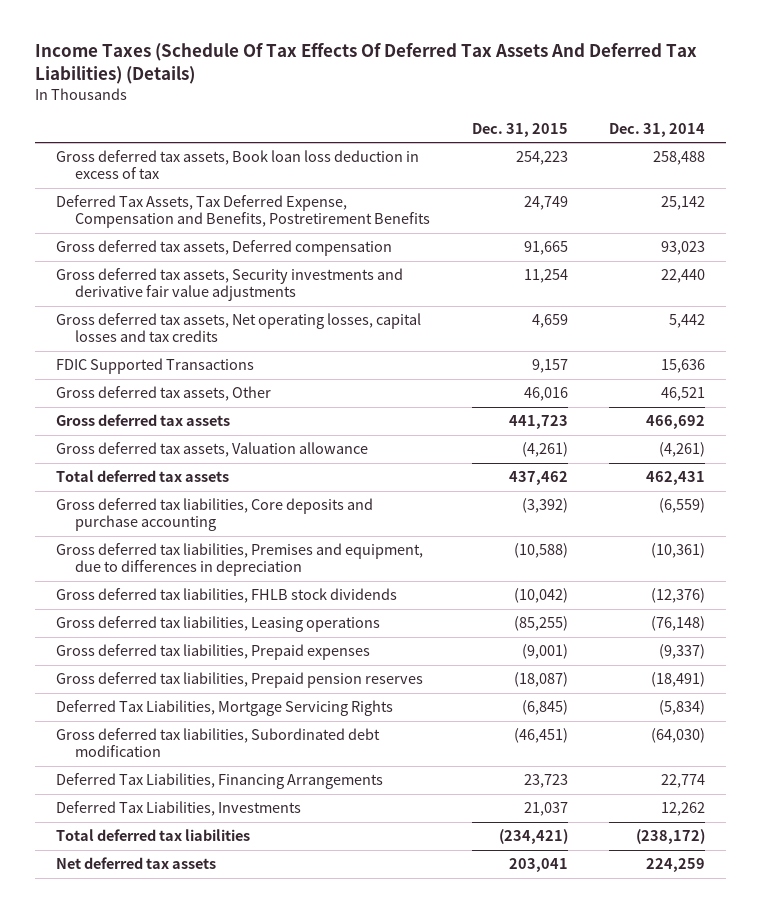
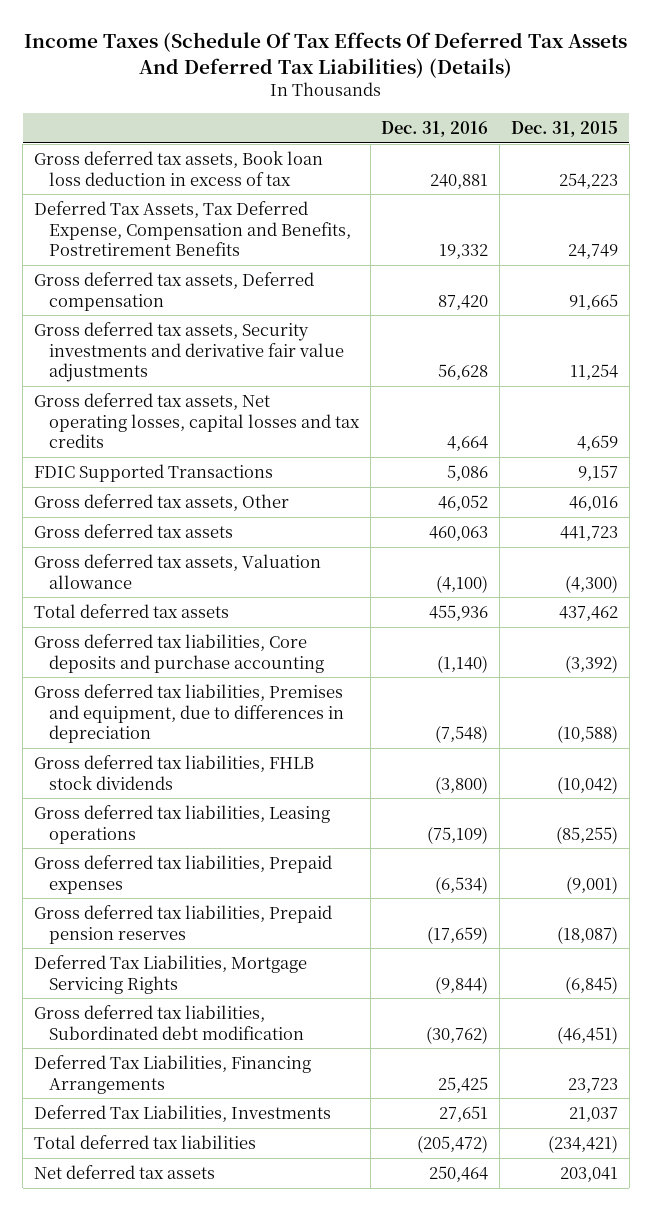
- | Dec. 31, 2015 | Dec. 31, 2014
+ | Dec. 31, 2016 | Dec. 31, 2015
- Gross deferred tax assets, Valuation allowance | (4,261) | (4,261)
+ Gross deferred tax assets, Valuation allowance | (4,100) | (4,300)

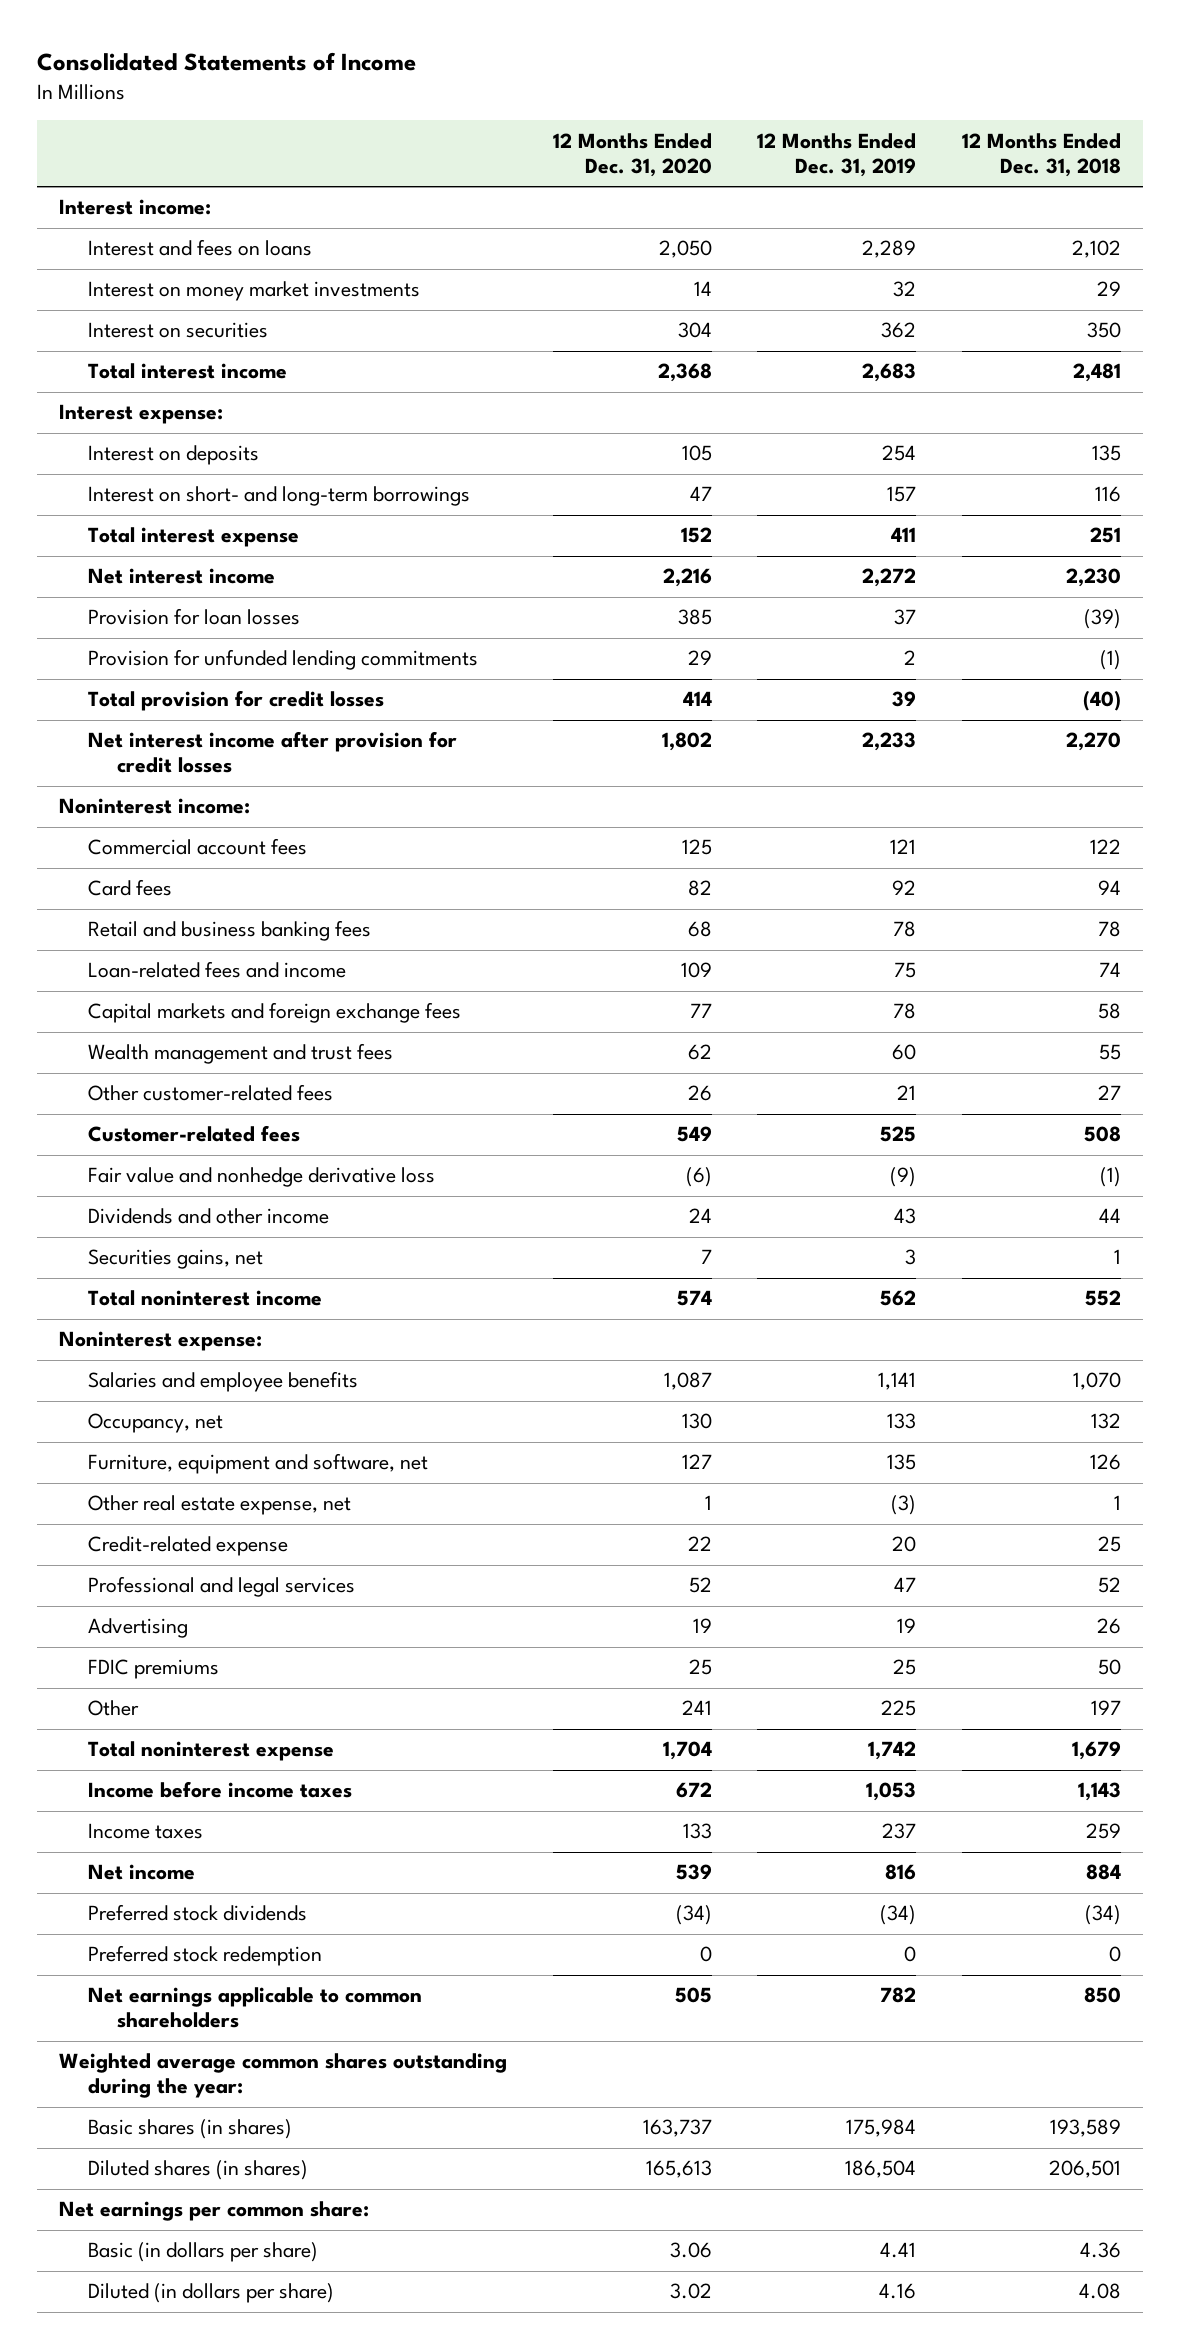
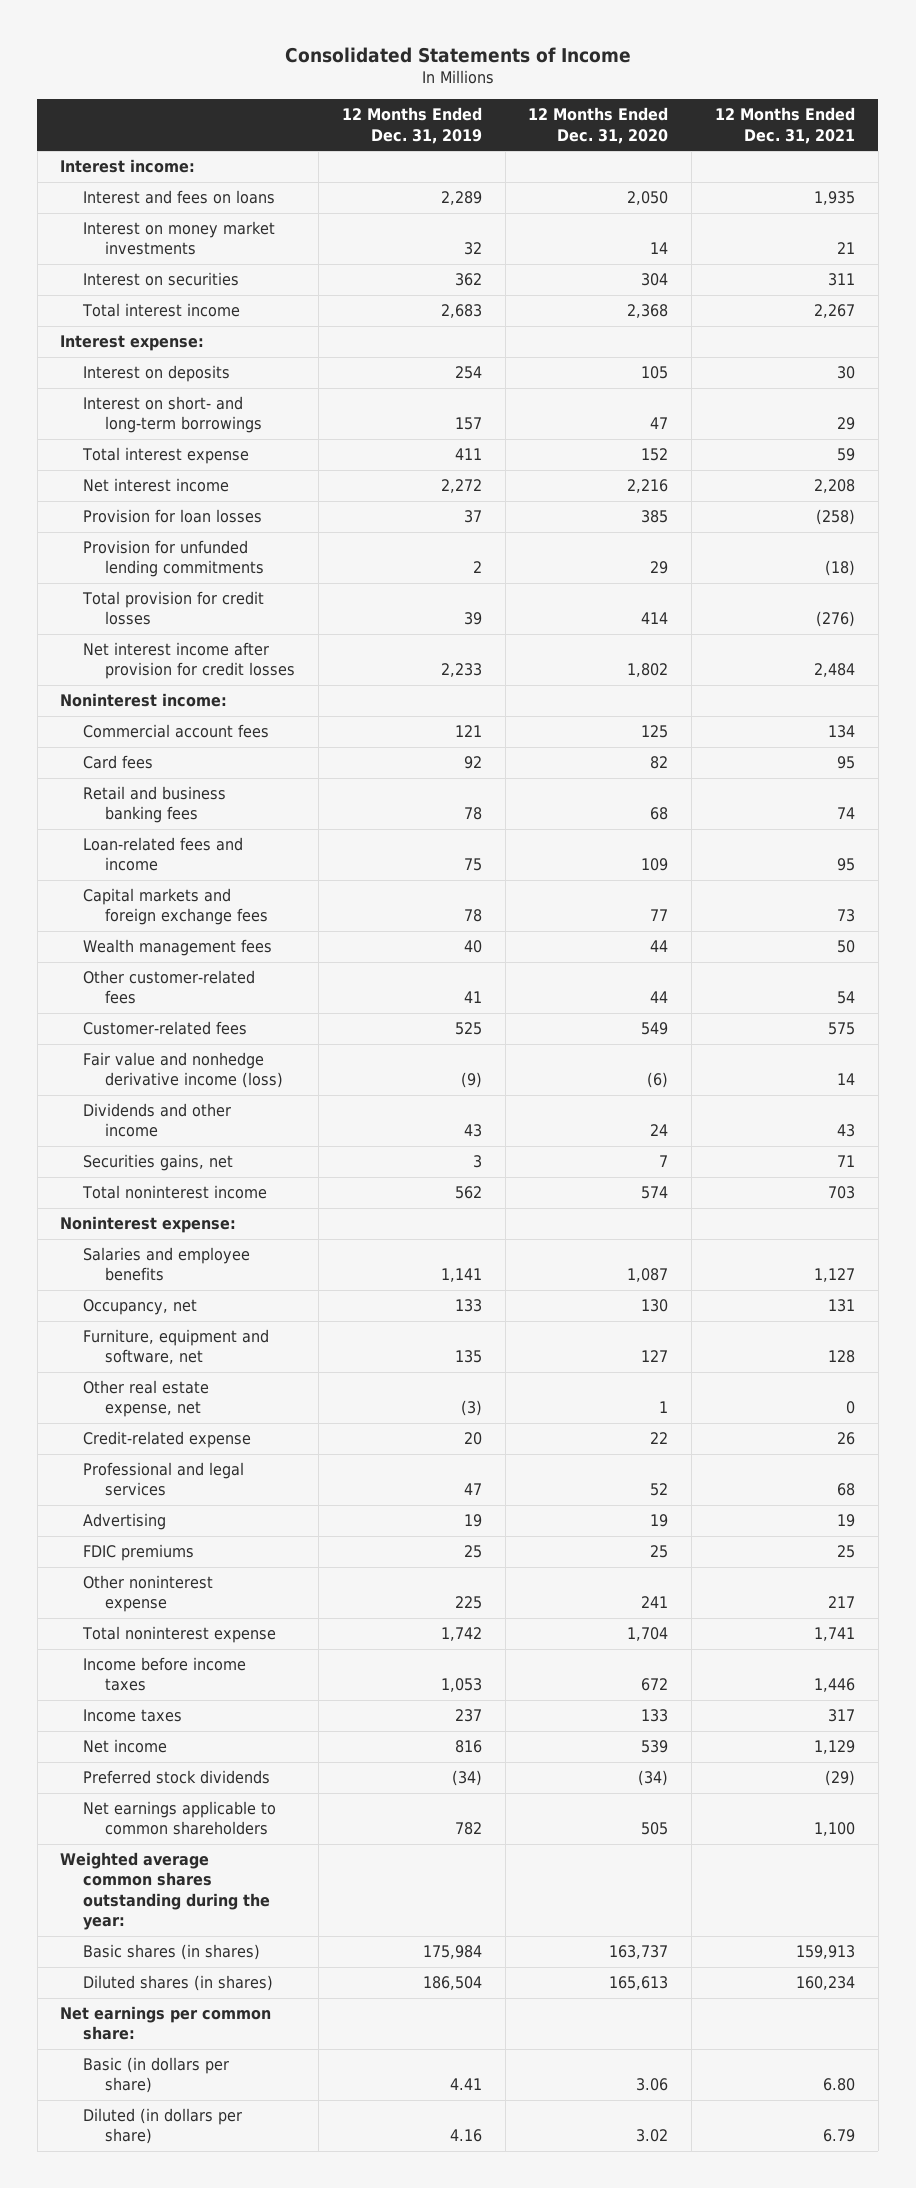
- | 12 Months Ended Dec. 31, 2020 | 12 Months Ended Dec. 31, 2019 | 12 Months Ended Dec. 31, 2018
+ | 12 Months Ended Dec. 31, 2019 | 12 Months Ended Dec. 31, 2020 | 12 Months Ended Dec. 31, 2021
- Wealth management and trust fees | 62 | 60 | 55
- Other customer-related fees | 26 | 21 | 27
+ Wealth management fees | 40 | 44 | 50
+ Other customer-related fees | 41 | 44 | 54
- Fair value and nonhedge derivative loss | (6) | (9) | (1)
+ Fair value and nonhedge derivative income (loss) | (9) | (6) | 14
- Other | 241 | 225 | 197
+ Other noninterest expense | 225 | 241 | 217
- Preferred stock redemption | 0 | 0 | 0

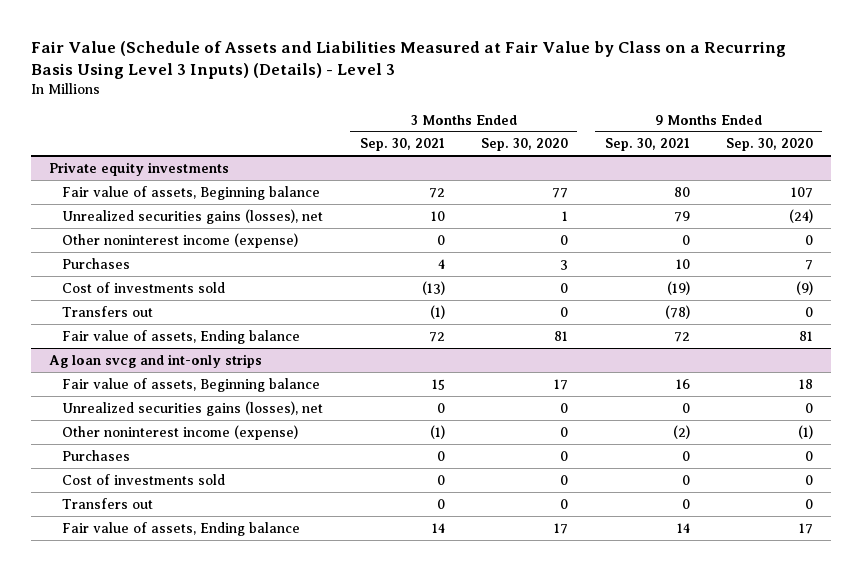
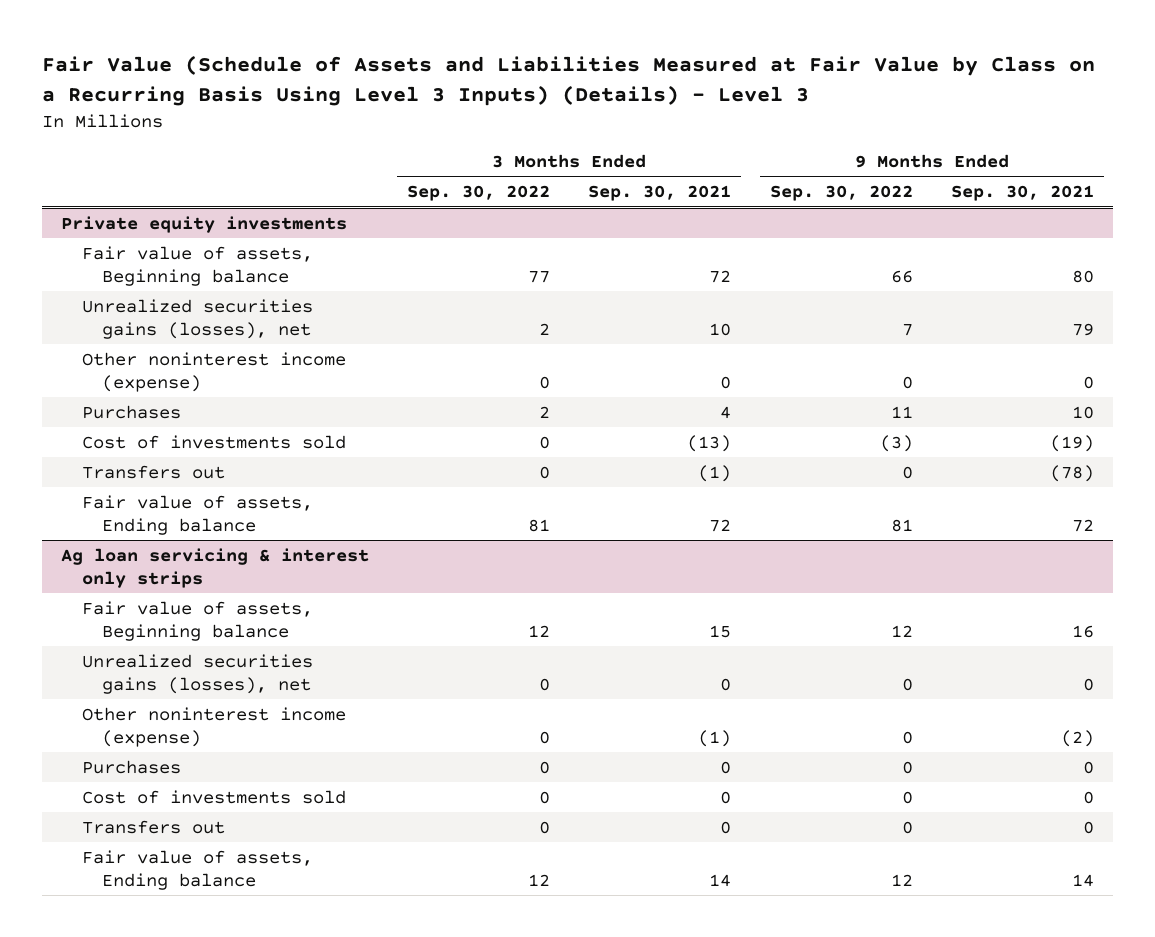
- | 3 Months Ended Sep. 30, 2021 | 3 Months Ended Sep. 30, 2020 | 9 Months Ended Sep. 30, 2021 | 9 Months Ended Sep. 30, 2020
+ | 3 Months Ended Sep. 30, 2022 | 3 Months Ended Sep. 30, 2021 | 9 Months Ended Sep. 30, 2022 | 9 Months Ended Sep. 30, 2021
- Ag loan svcg and int-only strips
+ Ag loan servicing & interest only strips

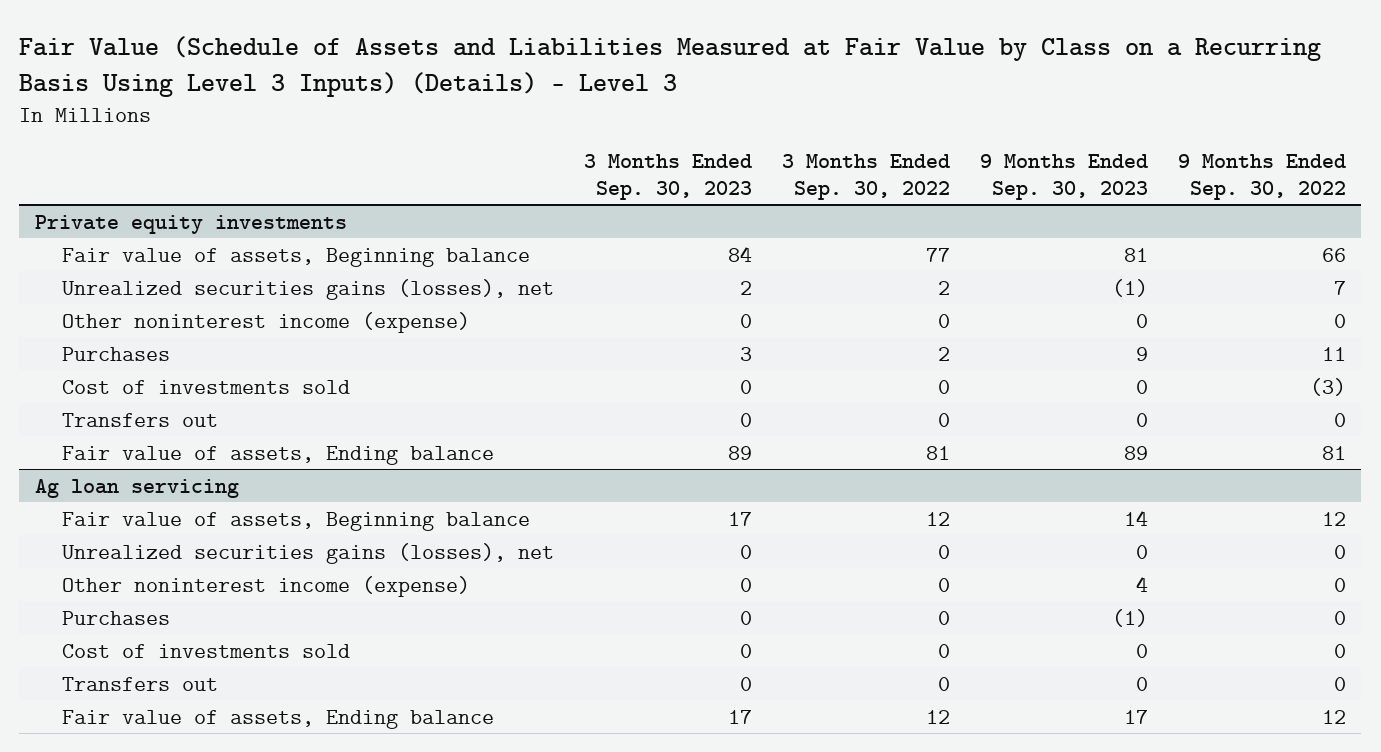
- | 3 Months Ended Sep. 30, 2022 | 3 Months Ended Sep. 30, 2021 | 9 Months Ended Sep. 30, 2022 | 9 Months Ended Sep. 30, 2021
+ | 3 Months Ended Sep. 30, 2023 | 3 Months Ended Sep. 30, 2022 | 9 Months Ended Sep. 30, 2023 | 9 Months Ended Sep. 30, 2022
- Ag loan servicing & interest only strips
+ Ag loan servicing

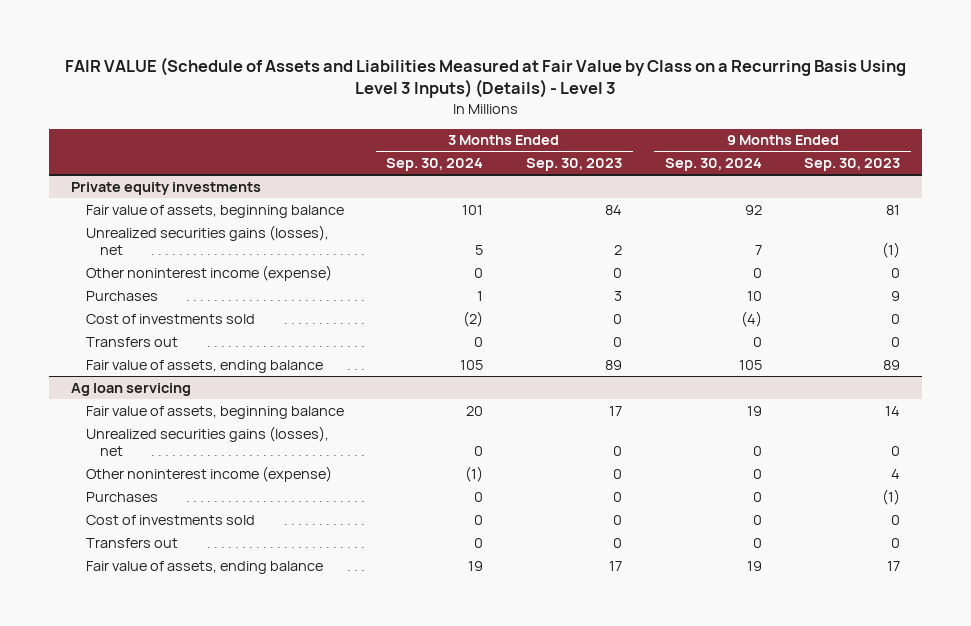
- Fair Value (Schedule of Assets and Liabilities Measured at Fair Value by Class on a Recurring Basis Using Level 3 Inputs) (Details) - Level 3
+ FAIR VALUE (Schedule of Assets and Liabilities Measured at Fair Value by Class on a Recurring Basis Using Level 3 Inputs) (Details) - Level 3
- | 3 Months Ended Sep. 30, 2023 | 3 Months Ended Sep. 30, 2022 | 9 Months Ended Sep. 30, 2023 | 9 Months Ended Sep. 30, 2022
+ | 3 Months Ended Sep. 30, 2024 | 3 Months Ended Sep. 30, 2023 | 9 Months Ended Sep. 30, 2024 | 9 Months Ended Sep. 30, 2023
@ Private equity investments
- Fair value of assets, Beginning balance | 84 | 77 | 81 | 66
+ Fair value of assets, beginning balance | 101 | 84 | 92 | 81
- Fair value of assets, Ending balance | 89 | 81 | 89 | 81
+ Fair value of assets, ending balance | 105 | 89 | 105 | 89
@ Ag loan servicing
- Fair value of assets, Beginning balance | 17 | 12 | 14 | 12
+ Fair value of assets, beginning balance | 20 | 17 | 19 | 14
- Fair value of assets, Ending balance | 17 | 12 | 17 | 12
+ Fair value of assets, ending balance | 19 | 17 | 19 | 17

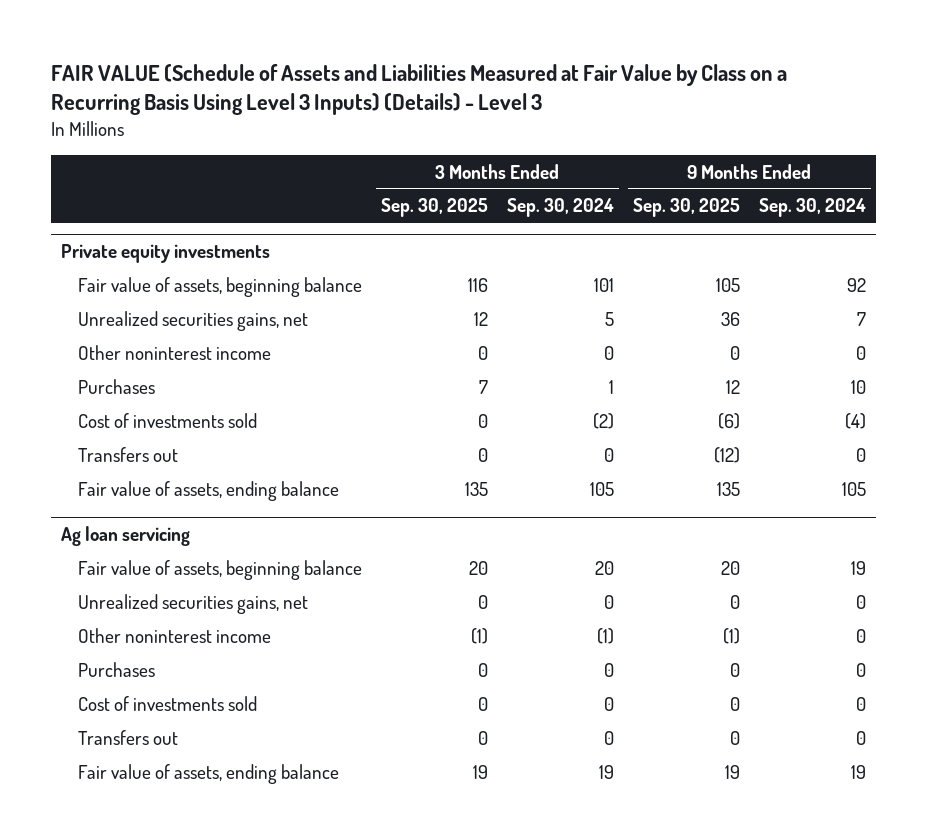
- | 3 Months Ended Sep. 30, 2024 | 3 Months Ended Sep. 30, 2023 | 9 Months Ended Sep. 30, 2024 | 9 Months Ended Sep. 30, 2023
+ | 3 Months Ended Sep. 30, 2025 | 3 Months Ended Sep. 30, 2024 | 9 Months Ended Sep. 30, 2025 | 9 Months Ended Sep. 30, 2024
@ Private equity investments
- Unrealized securities gains (losses), net | 5 | 2 | 7 | (1)
- Other noninterest income (expense) | 0 | 0 | 0 | 0
+ Unrealized securities gains, net | 12 | 5 | 36 | 7
+ Other noninterest income | 0 | 0 | 0 | 0
@ Ag loan servicing
- Unrealized securities gains (losses), net | 0 | 0 | 0 | 0
- Other noninterest income (expense) | (1) | 0 | 0 | 4
+ Unrealized securities gains, net | 0 | 0 | 0 | 0
+ Other noninterest income | (1) | (1) | (1) | 0

